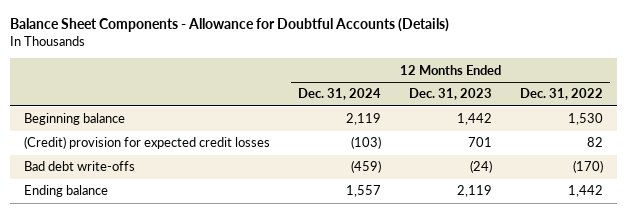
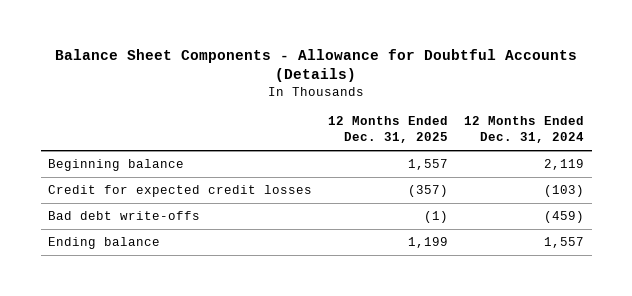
- | 12 Months Ended Dec. 31, 2024 | 12 Months Ended Dec. 31, 2023 | 12 Months Ended Dec. 31, 2022
+ | 12 Months Ended Dec. 31, 2025 | 12 Months Ended Dec. 31, 2024
- (Credit) provision for expected credit losses | (103) | 701 | 82
+ Credit for expected credit losses | (357) | (103)

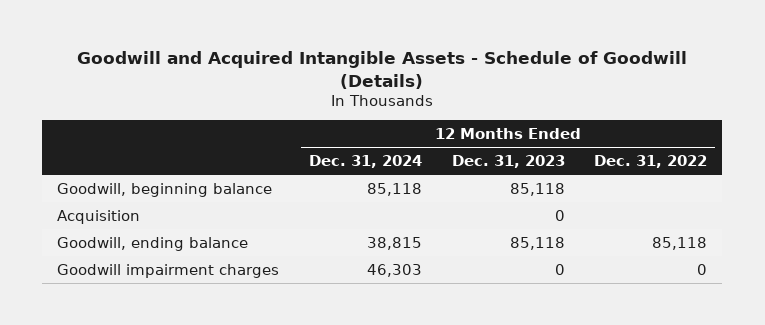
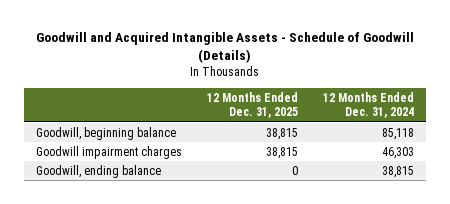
- | 12 Months Ended Dec. 31, 2024 | 12 Months Ended Dec. 31, 2023 | 12 Months Ended Dec. 31, 2022
+ | 12 Months Ended Dec. 31, 2025 | 12 Months Ended Dec. 31, 2024
- Acquisition | | 0 |
moved down: Goodwill, ending balance | 0 | 38,815

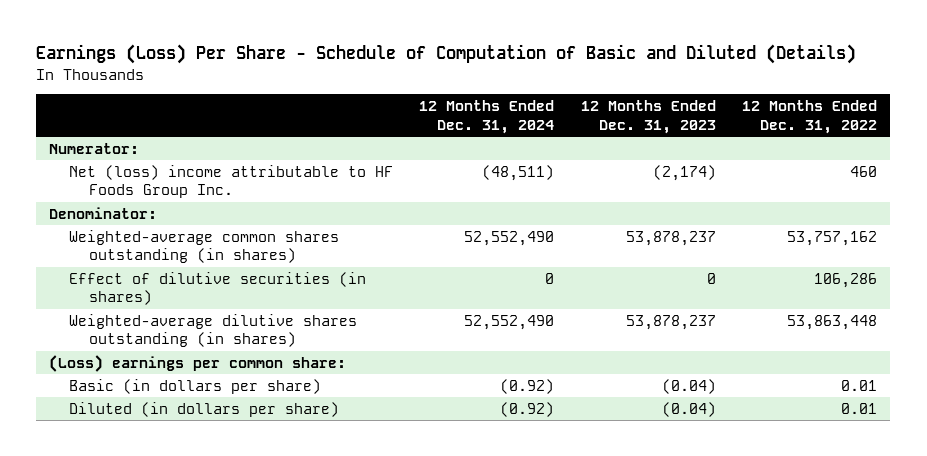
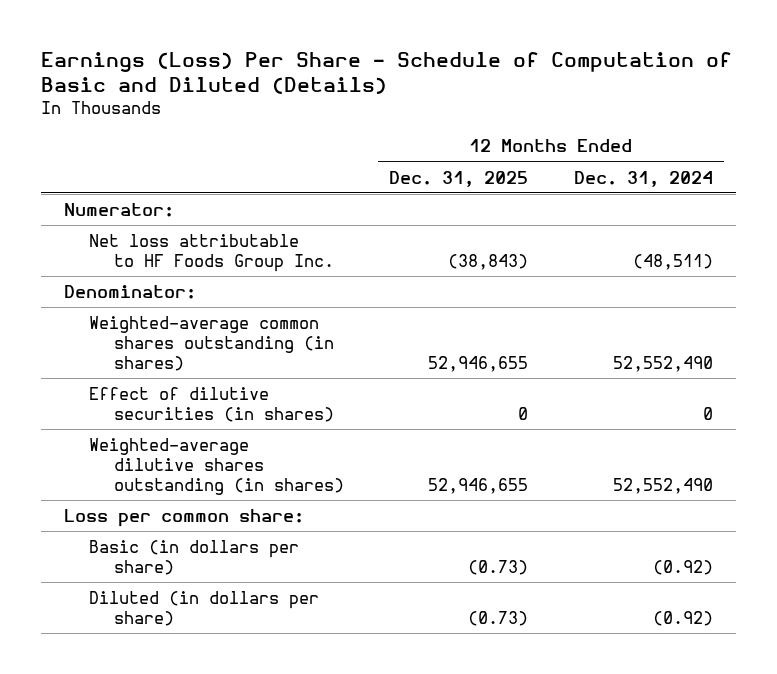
- | 12 Months Ended Dec. 31, 2024 | 12 Months Ended Dec. 31, 2023 | 12 Months Ended Dec. 31, 2022
+ | 12 Months Ended Dec. 31, 2025 | 12 Months Ended Dec. 31, 2024
- Net (loss) income attributable to HF Foods Group Inc. | (48,511) | (2,174) | 460
+ Net loss attributable to HF Foods Group Inc. | (38,843) | (48,511)
- (Loss) earnings per common share:
+ Loss per common share:

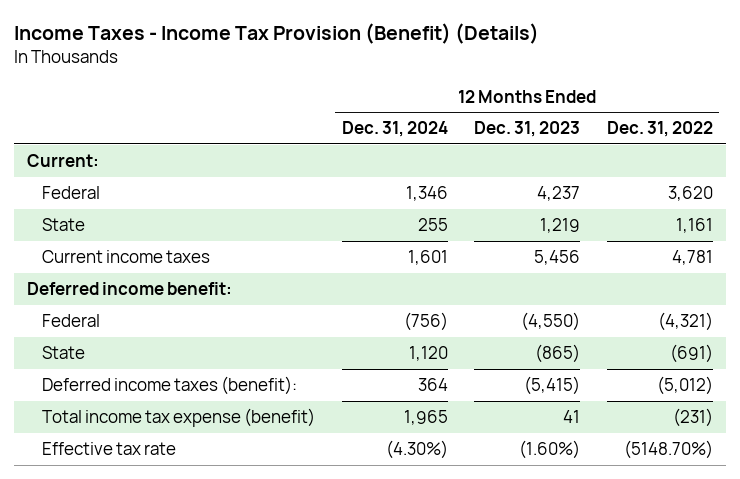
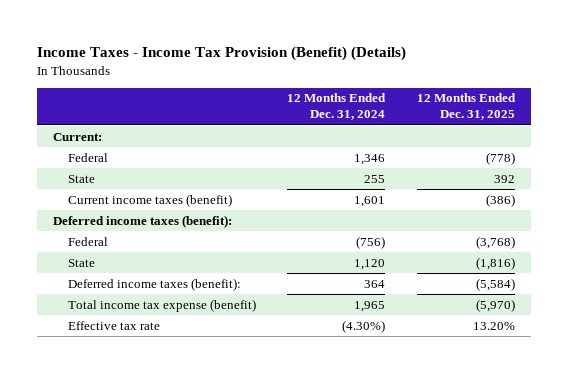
- | 12 Months Ended Dec. 31, 2024 | 12 Months Ended Dec. 31, 2023 | 12 Months Ended Dec. 31, 2022
+ | 12 Months Ended Dec. 31, 2024 | 12 Months Ended Dec. 31, 2025
- Current income taxes | 1,601 | 5,456 | 4,781
- Deferred income benefit:
+ Current income taxes (benefit) | 1,601 | (386)
+ Deferred income taxes (benefit):

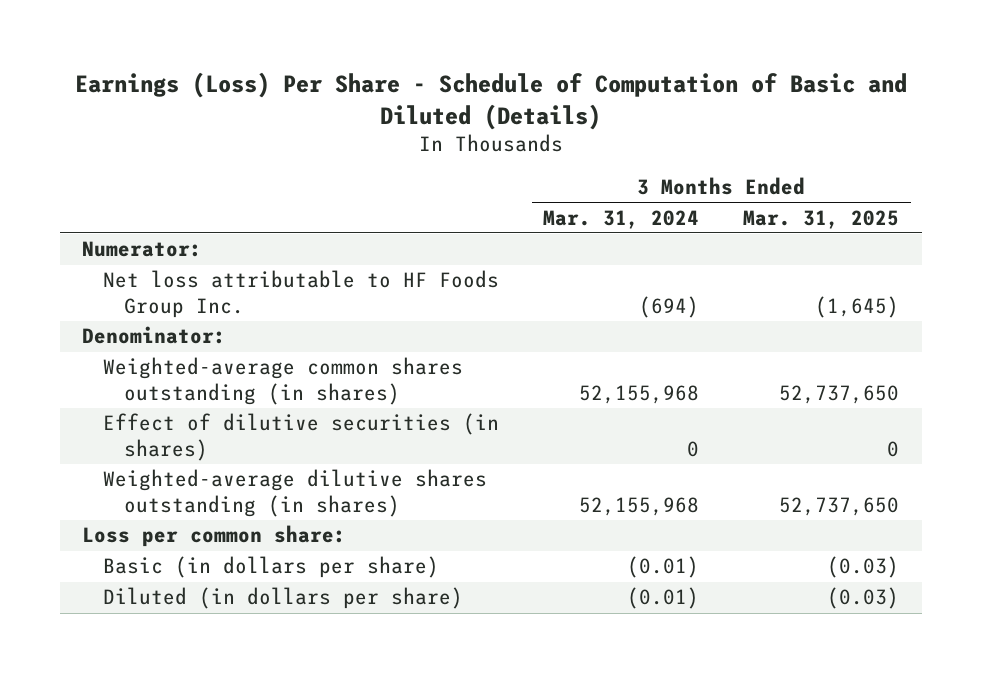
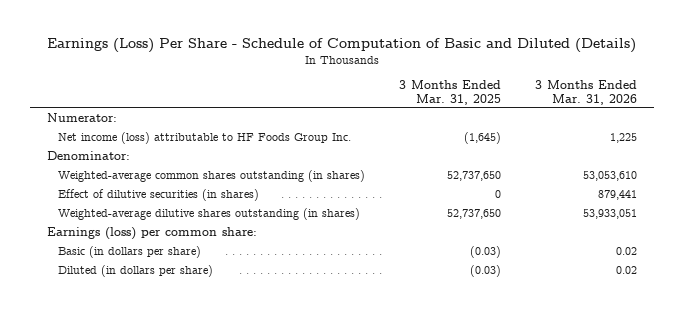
- | 3 Months Ended Mar. 31, 2024 | 3 Months Ended Mar. 31, 2025
+ | 3 Months Ended Mar. 31, 2025 | 3 Months Ended Mar. 31, 2026
- Net loss attributable to HF Foods Group Inc. | (694) | (1,645)
+ Net income (loss) attributable to HF Foods Group Inc. | (1,645) | 1,225
- Loss per common share:
+ Earnings (loss) per common share:

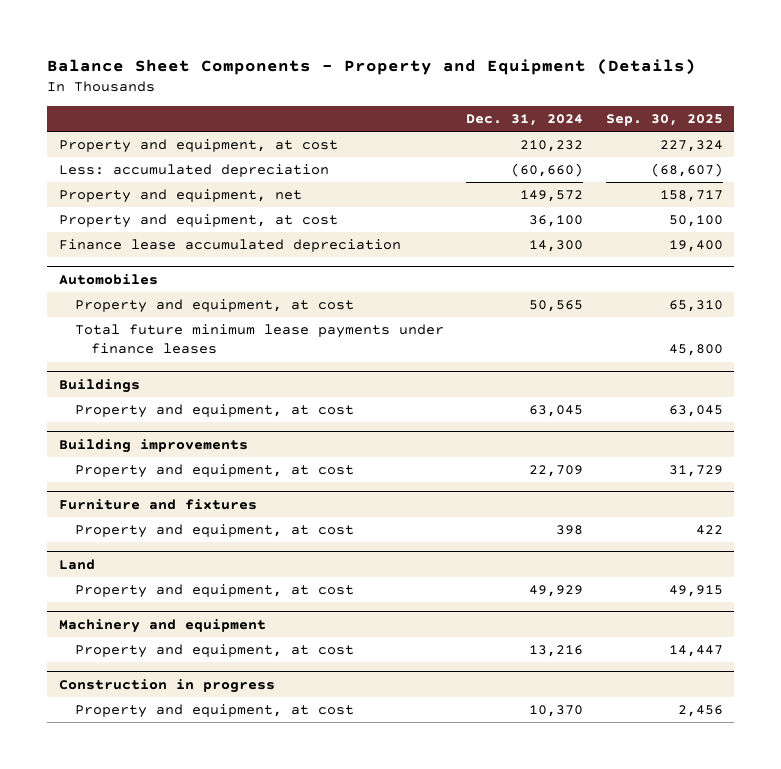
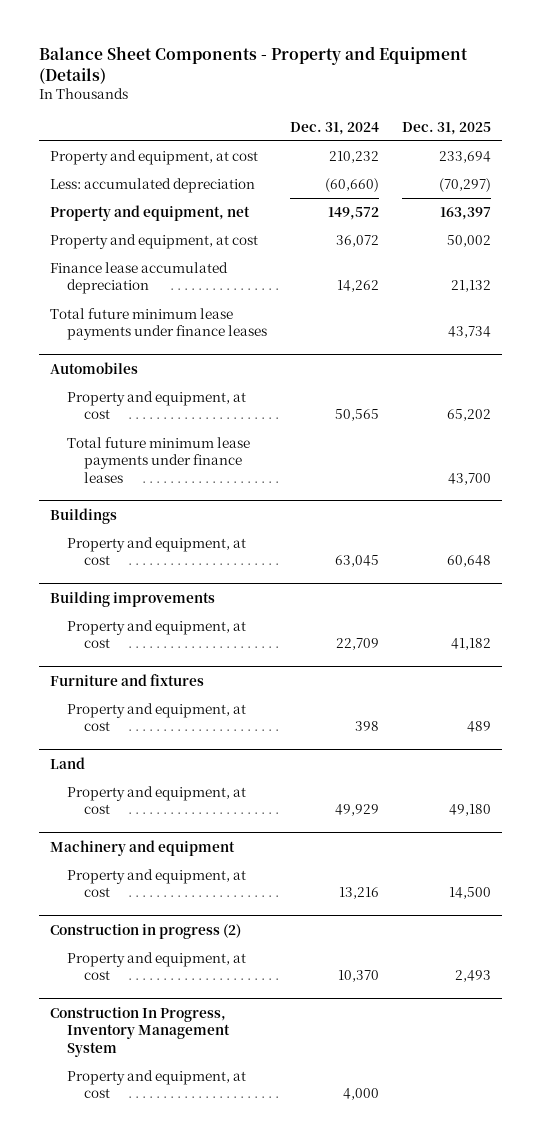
- | Dec. 31, 2024 | Sep. 30, 2025
+ | Dec. 31, 2024 | Dec. 31, 2025
- Property and equipment, at cost | 36,100 | 50,100
- Finance lease accumulated depreciation | 14,300 | 19,400
+ Property and equipment, at cost | 36,072 | 50,002
+ Finance lease accumulated depreciation | 14,262 | 21,132
+ Total future minimum lease payments under finance leases | | 43,734
- Construction in progress
+ Construction in progress (2)
+ Construction In Progress, Inventory Management System
+ Property and equipment, at cost | 4,000 |

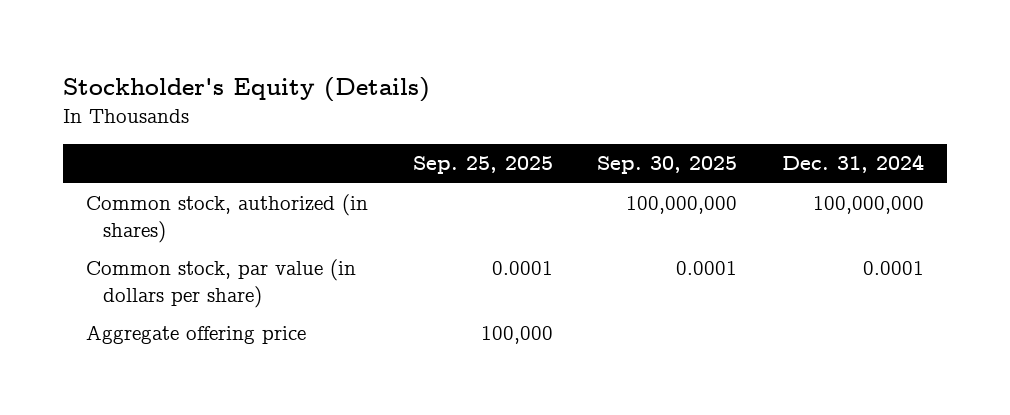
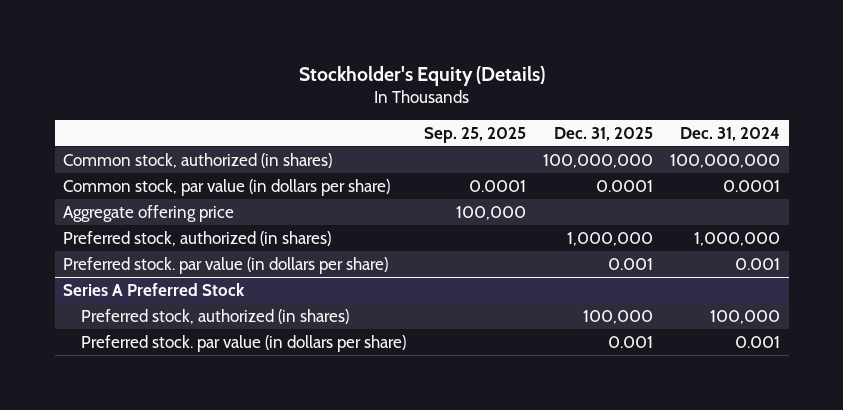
- | Sep. 25, 2025 | Sep. 30, 2025 | Dec. 31, 2024
+ | Sep. 25, 2025 | Dec. 31, 2025 | Dec. 31, 2024
+ Preferred stock, authorized (in shares) | | 1,000,000 | 1,000,000
+ Preferred stock. par value (in dollars per share) | | 0.001 | 0.001
+ Series A Preferred Stock
+ Preferred stock, authorized (in shares) | | 100,000 | 100,000
+ Preferred stock. par value (in dollars per share) | | 0.001 | 0.001

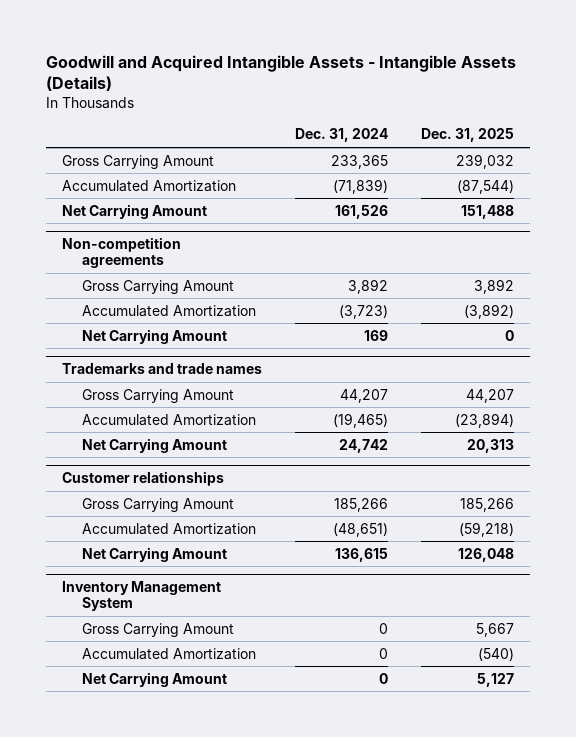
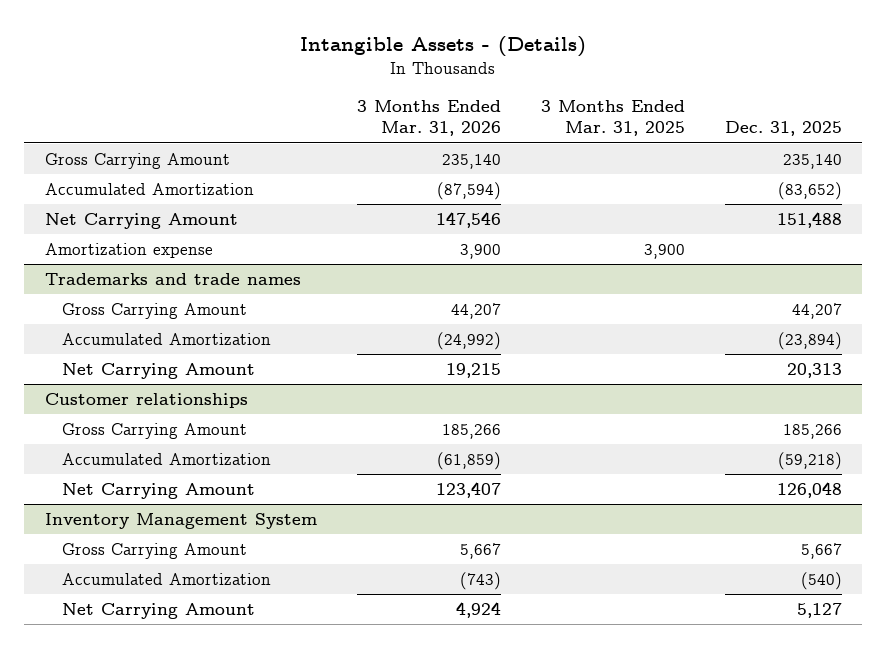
- Goodwill and Acquired Intangible Assets - Intangible Assets (Details)
+ Intangible Assets - (Details)
- | Dec. 31, 2024 | Dec. 31, 2025
+ | 3 Months Ended Mar. 31, 2026 | 3 Months Ended Mar. 31, 2025 | Dec. 31, 2025
- Gross Carrying Amount | 233,365 | 239,032
- Accumulated Amortization | (71,839) | (87,544)
+ Gross Carrying Amount | 235,140 | | 235,140
+ Accumulated Amortization | (87,594) | | (83,652)
- Non-competition agreements
- Gross Carrying Amount | 3,892 | 3,892
- Accumulated Amortization | (3,723) | (3,892)
- Net Carrying Amount | 169 | 0
+ Amortization expense | 3,900 | 3,900 |

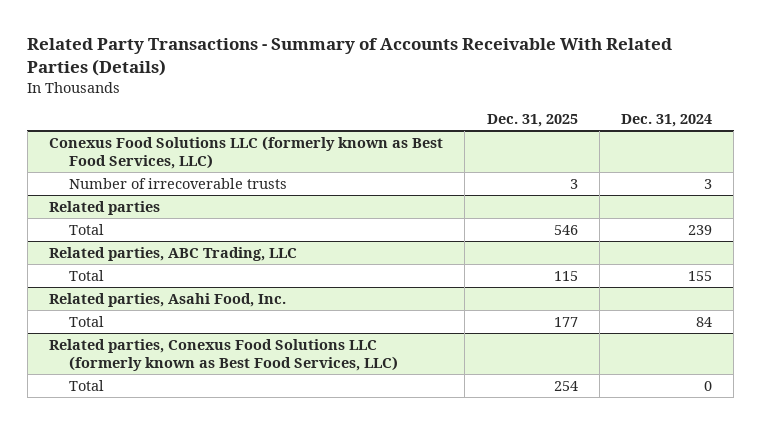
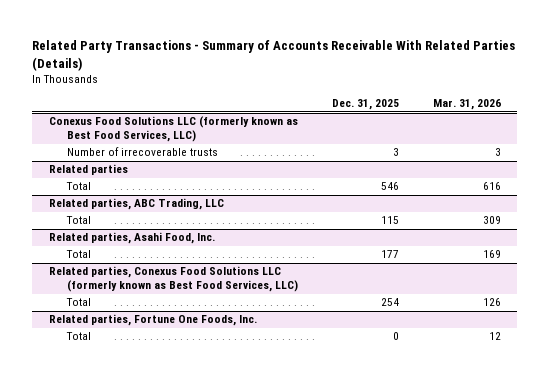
- | Dec. 31, 2025 | Dec. 31, 2024
+ | Dec. 31, 2025 | Mar. 31, 2026
+ Related parties, Fortune One Foods, Inc.
+ Total | 0 | 12

